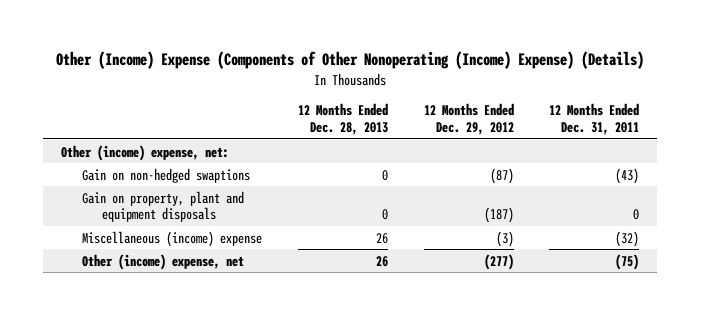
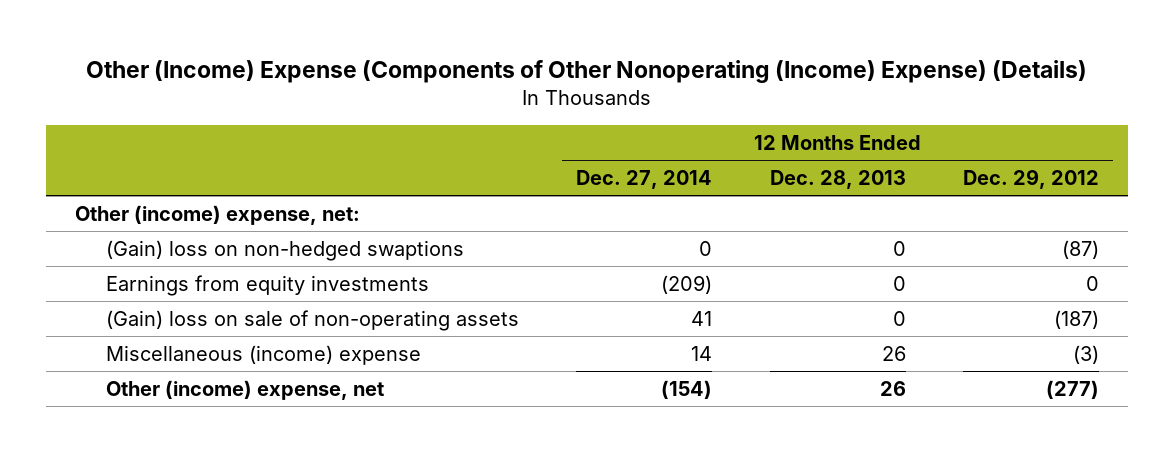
- | 12 Months Ended Dec. 28, 2013 | 12 Months Ended Dec. 29, 2012 | 12 Months Ended Dec. 31, 2011
+ | 12 Months Ended Dec. 27, 2014 | 12 Months Ended Dec. 28, 2013 | 12 Months Ended Dec. 29, 2012
- Gain on non-hedged swaptions | 0 | (87) | (43)
- Gain on property, plant and equipment disposals | 0 | (187) | 0
+ (Gain) loss on non-hedged swaptions | 0 | 0 | (87)
+ Earnings from equity investments | (209) | 0 | 0
+ (Gain) loss on sale of non-operating assets | 41 | 0 | (187)

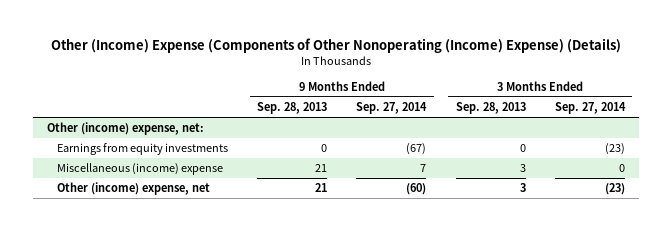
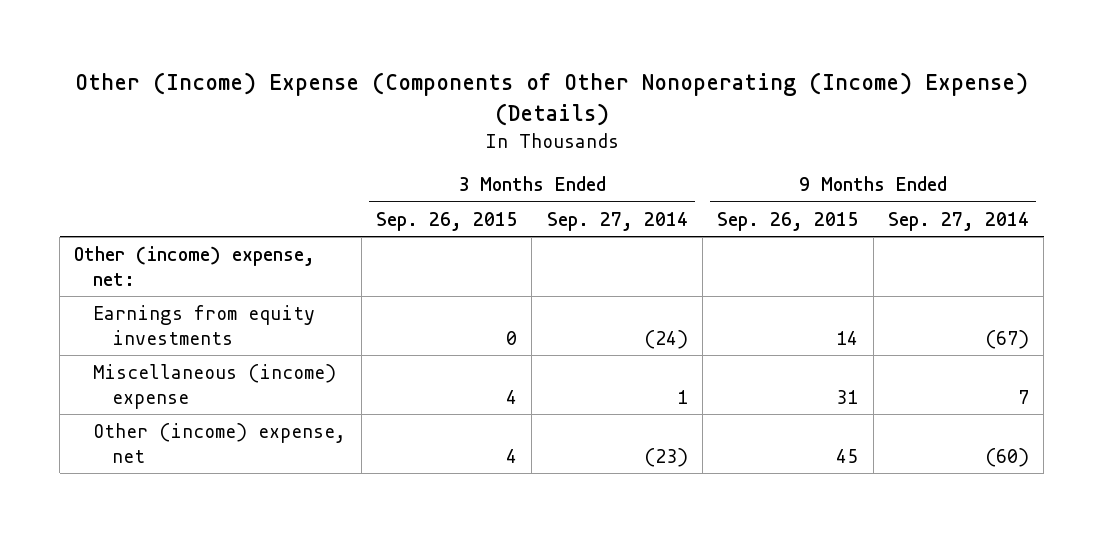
- | 9 Months Ended Sep. 28, 2013 | 9 Months Ended Sep. 27, 2014 | 3 Months Ended Sep. 28, 2013 | 3 Months Ended Sep. 27, 2014
+ | 3 Months Ended Sep. 26, 2015 | 3 Months Ended Sep. 27, 2014 | 9 Months Ended Sep. 26, 2015 | 9 Months Ended Sep. 27, 2014
- Earnings from equity investments | 0 | (67) | 0 | (23)
- Miscellaneous (income) expense | 21 | 7 | 3 | 0
+ Earnings from equity investments | 0 | (24) | 14 | (67)
+ Miscellaneous (income) expense | 4 | 1 | 31 | 7

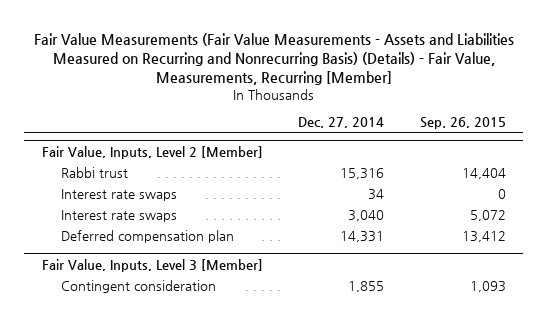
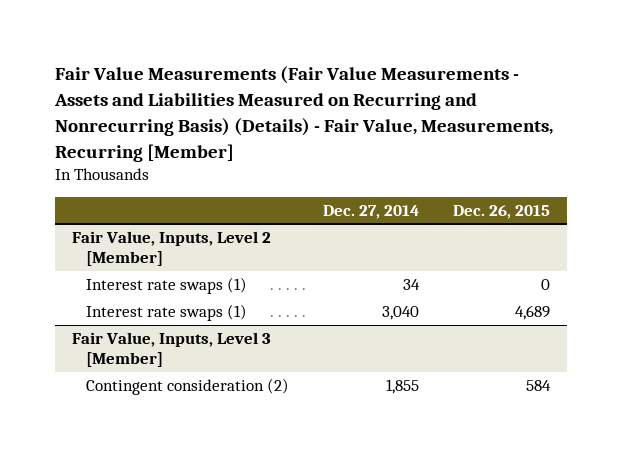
- | Dec. 27, 2014 | Sep. 26, 2015
+ | Dec. 27, 2014 | Dec. 26, 2015
@ Fair Value, Inputs, Level 2 [Member]
- Rabbi trust | 15,316 | 14,404
- Interest rate swaps | 34 | 0
- Interest rate swaps | 3,040 | 5,072
- Deferred compensation plan | 14,331 | 13,412
+ Interest rate swaps (1) | 34 | 0
+ Interest rate swaps (1) | 3,040 | 4,689
@ Fair Value, Inputs, Level 3 [Member]
- Contingent consideration | 1,855 | 1,093
+ Contingent consideration (2) | 1,855 | 584

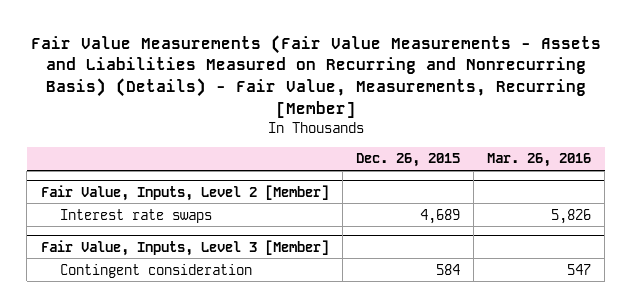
- | Dec. 27, 2014 | Dec. 26, 2015
+ | Dec. 26, 2015 | Mar. 26, 2016
@ Fair Value, Inputs, Level 2 [Member]
- Interest rate swaps (1) | 34 | 0
- Interest rate swaps (1) | 3,040 | 4,689
+ Interest rate swaps | 4,689 | 5,826
@ Fair Value, Inputs, Level 3 [Member]
- Contingent consideration (2) | 1,855 | 584
+ Contingent consideration | 584 | 547

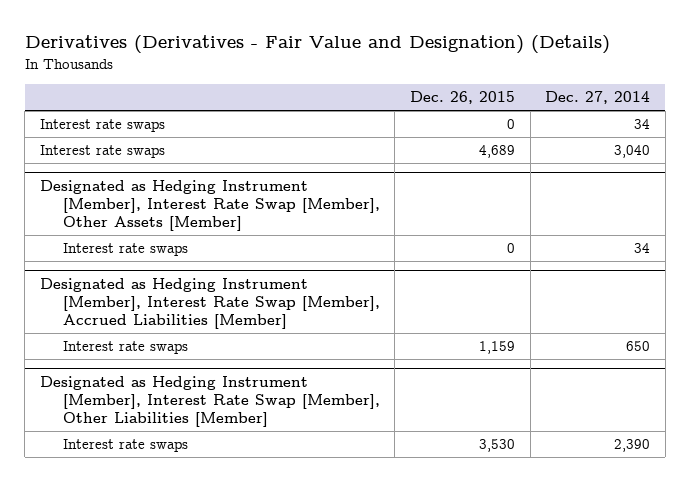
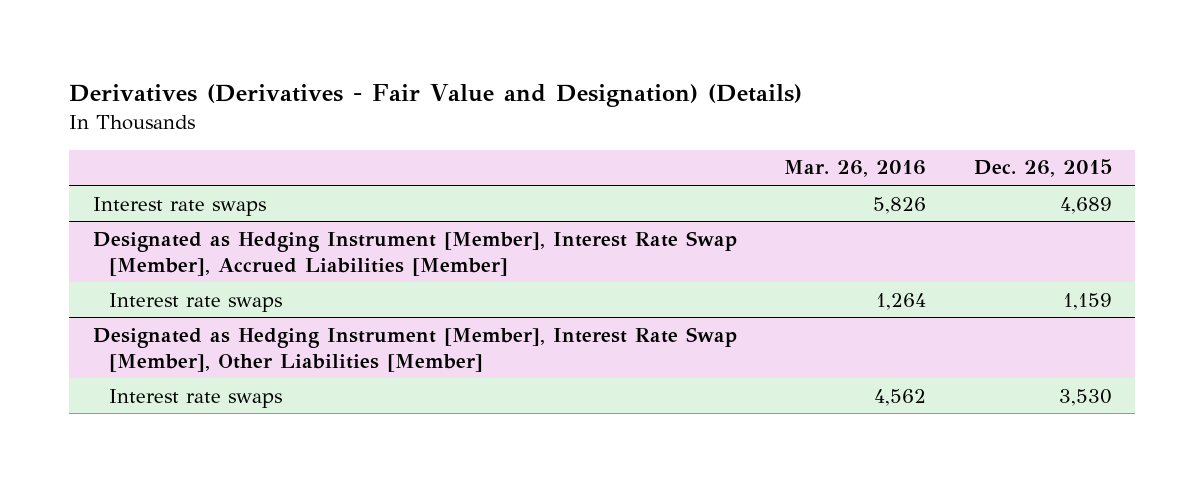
- | Dec. 26, 2015 | Dec. 27, 2014
+ | Mar. 26, 2016 | Dec. 26, 2015
- Interest rate swaps | 0 | 34
- Designated as Hedging Instrument [Member], Interest Rate Swap [Member], Other Assets [Member]
- Interest rate swaps | 0 | 34

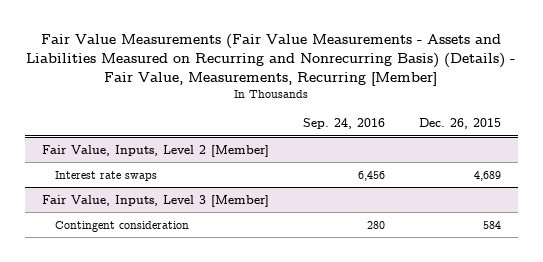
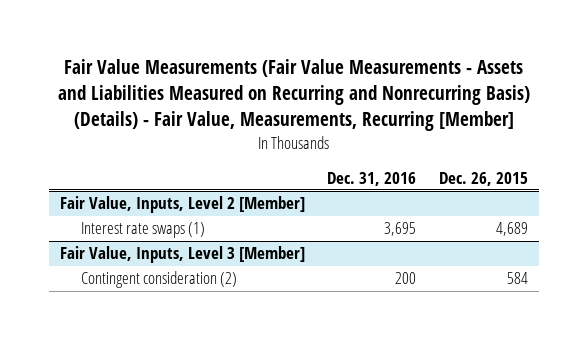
- | Sep. 24, 2016 | Dec. 26, 2015
+ | Dec. 31, 2016 | Dec. 26, 2015
@ Fair Value, Inputs, Level 2 [Member]
- Interest rate swaps | 6,456 | 4,689
+ Interest rate swaps (1) | 3,695 | 4,689
@ Fair Value, Inputs, Level 3 [Member]
- Contingent consideration | 280 | 584
+ Contingent consideration (2) | 200 | 584

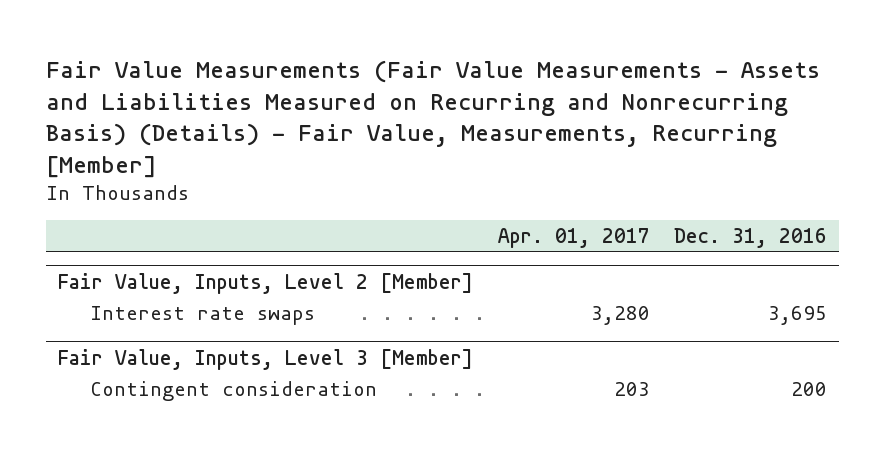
- | Dec. 31, 2016 | Dec. 26, 2015
+ | Apr. 01, 2017 | Dec. 31, 2016
@ Fair Value, Inputs, Level 2 [Member]
- Interest rate swaps (1) | 3,695 | 4,689
+ Interest rate swaps | 3,280 | 3,695
@ Fair Value, Inputs, Level 3 [Member]
- Contingent consideration (2) | 200 | 584
+ Contingent consideration | 203 | 200

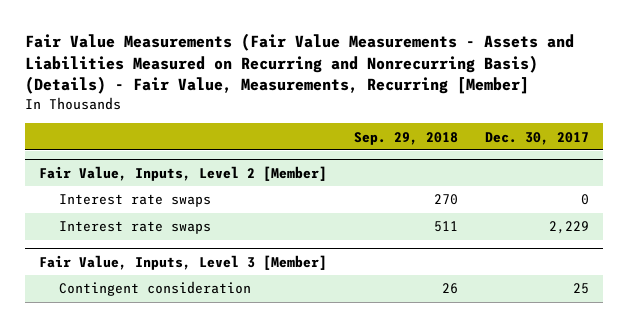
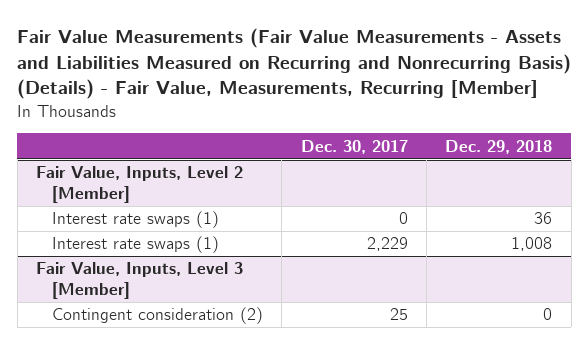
- | Sep. 29, 2018 | Dec. 30, 2017
+ | Dec. 30, 2017 | Dec. 29, 2018
@ Fair Value, Inputs, Level 2 [Member]
- Interest rate swaps | 270 | 0
- Interest rate swaps | 511 | 2,229
+ Interest rate swaps (1) | 0 | 36
+ Interest rate swaps (1) | 2,229 | 1,008
@ Fair Value, Inputs, Level 3 [Member]
- Contingent consideration | 26 | 25
+ Contingent consideration (2) | 25 | 0

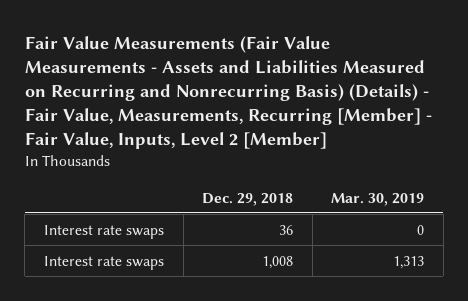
- Fair Value Measurements (Fair Value Measurements - Assets and Liabilities Measured on Recurring and Nonrecurring Basis) (Details) - Fair Value, Measurements, Recurring [Member]
+ Fair Value Measurements (Fair Value Measurements - Assets and Liabilities Measured on Recurring and Nonrecurring Basis) (Details) - Fair Value, Measurements, Recurring [Member] - Fair Value, Inputs, Level 2 [Member]
- | Dec. 30, 2017 | Dec. 29, 2018
+ | Dec. 29, 2018 | Mar. 30, 2019
- Fair Value, Inputs, Level 2 [Member]
- Interest rate swaps (1) | 0 | 36
- Interest rate swaps (1) | 2,229 | 1,008
- Fair Value, Inputs, Level 3 [Member]
- Contingent consideration (2) | 25 | 0
+ Interest rate swaps | 36 | 0
+ Interest rate swaps | 1,008 | 1,313

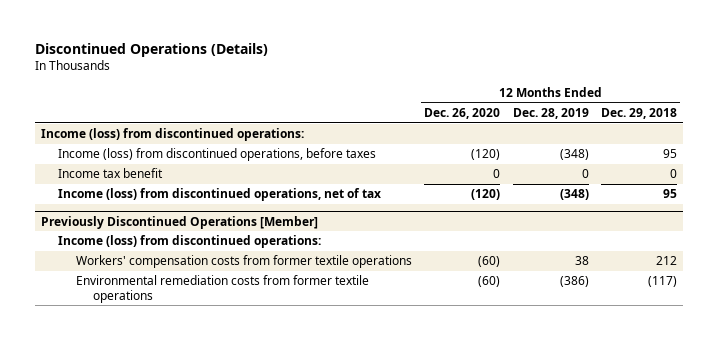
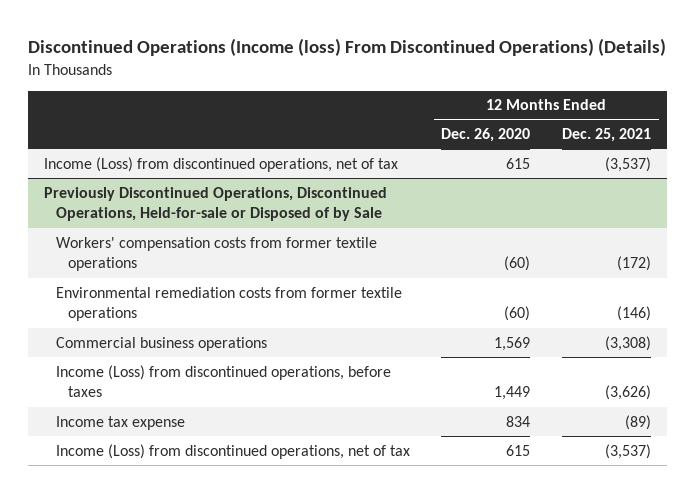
- Discontinued Operations (Details)
+ Discontinued Operations (Income (loss) From Discontinued Operations) (Details)
- | 12 Months Ended Dec. 26, 2020 | 12 Months Ended Dec. 28, 2019 | 12 Months Ended Dec. 29, 2018
+ | 12 Months Ended Dec. 26, 2020 | 12 Months Ended Dec. 25, 2021
- Income (loss) from discontinued operations:
- Income (loss) from discontinued operations, before taxes | (120) | (348) | 95
- Income tax benefit | 0 | 0 | 0
- Income (loss) from discontinued operations, net of tax | (120) | (348) | 95
- Previously Discontinued Operations [Member]
- Income (loss) from discontinued operations:
+ Income (Loss) from discontinued operations, net of tax | 615 | (3,537)
+ Previously Discontinued Operations, Discontinued Operations, Held-for-sale or Disposed of by Sale
+ Commercial business operations | 1,569 | (3,308)
+ Income (Loss) from discontinued operations, before taxes | 1,449 | (3,626)
+ Income tax expense | 834 | (89)
+ Income (Loss) from discontinued operations, net of tax | 615 | (3,537)

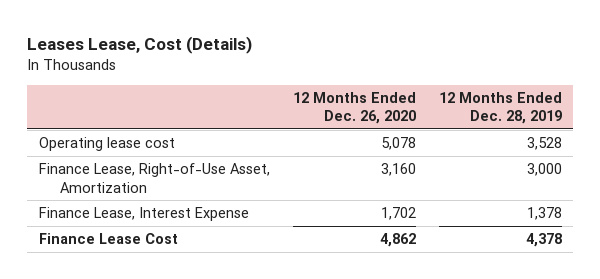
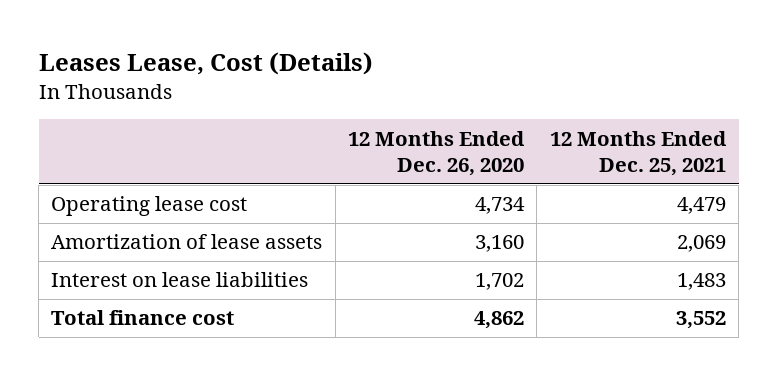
- | 12 Months Ended Dec. 26, 2020 | 12 Months Ended Dec. 28, 2019
+ | 12 Months Ended Dec. 26, 2020 | 12 Months Ended Dec. 25, 2021
- Operating lease cost | 5,078 | 3,528
- Finance Lease, Right-of-Use Asset, Amortization | 3,160 | 3,000
- Finance Lease, Interest Expense | 1,702 | 1,378
- Finance Lease Cost | 4,862 | 4,378
+ Operating lease cost | 4,734 | 4,479
+ Amortization of lease assets | 3,160 | 2,069
+ Interest on lease liabilities | 1,702 | 1,483
+ Total finance cost | 4,862 | 3,552

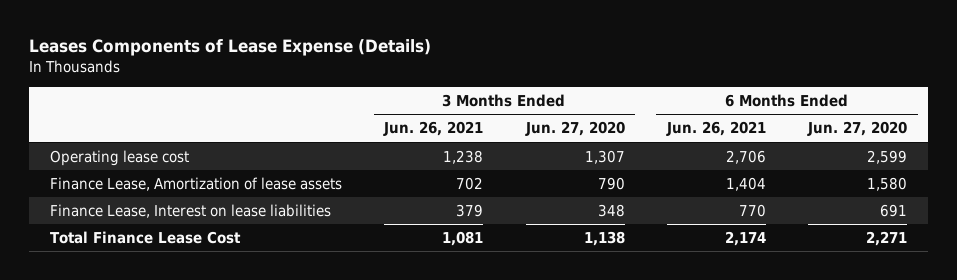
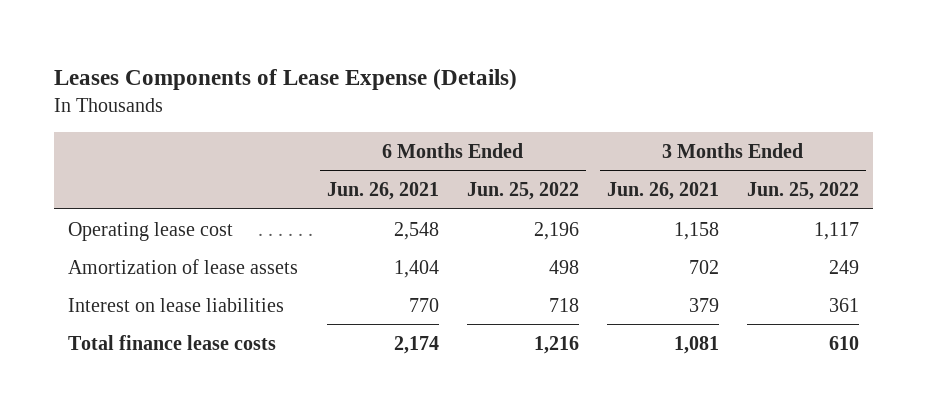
- | 3 Months Ended Jun. 26, 2021 | 3 Months Ended Jun. 27, 2020 | 6 Months Ended Jun. 26, 2021 | 6 Months Ended Jun. 27, 2020
+ | 6 Months Ended Jun. 26, 2021 | 6 Months Ended Jun. 25, 2022 | 3 Months Ended Jun. 26, 2021 | 3 Months Ended Jun. 25, 2022
- Operating lease cost | 1,238 | 1,307 | 2,706 | 2,599
- Finance Lease, Amortization of lease assets | 702 | 790 | 1,404 | 1,580
- Finance Lease, Interest on lease liabilities | 379 | 348 | 770 | 691
- Total Finance Lease Cost | 1,081 | 1,138 | 2,174 | 2,271
+ Operating lease cost | 2,548 | 2,196 | 1,158 | 1,117
+ Amortization of lease assets | 1,404 | 498 | 702 | 249
+ Interest on lease liabilities | 770 | 718 | 379 | 361
+ Total finance lease costs | 2,174 | 1,216 | 1,081 | 610

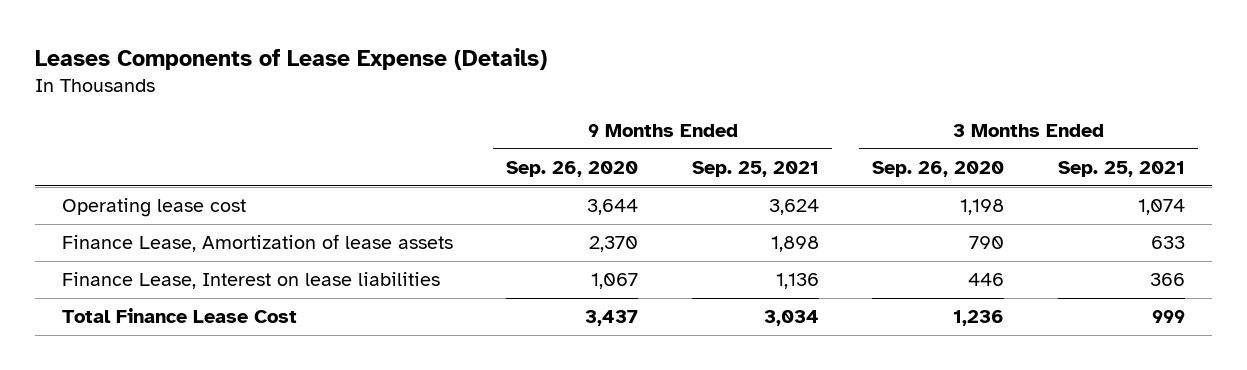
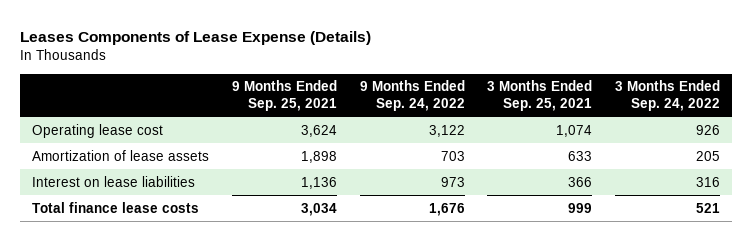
- | 9 Months Ended Sep. 26, 2020 | 9 Months Ended Sep. 25, 2021 | 3 Months Ended Sep. 26, 2020 | 3 Months Ended Sep. 25, 2021
+ | 9 Months Ended Sep. 25, 2021 | 9 Months Ended Sep. 24, 2022 | 3 Months Ended Sep. 25, 2021 | 3 Months Ended Sep. 24, 2022
- Finance Lease, Amortization of lease assets | 2,370 | 1,898 | 790 | 633
- Finance Lease, Interest on lease liabilities | 1,067 | 1,136 | 446 | 366
- Total Finance Lease Cost | 3,437 | 3,034 | 1,236 | 999
+ Amortization of lease assets | 1,898 | 703 | 633 | 205
+ Interest on lease liabilities | 1,136 | 973 | 366 | 316
+ Total finance lease costs | 3,034 | 1,676 | 999 | 521

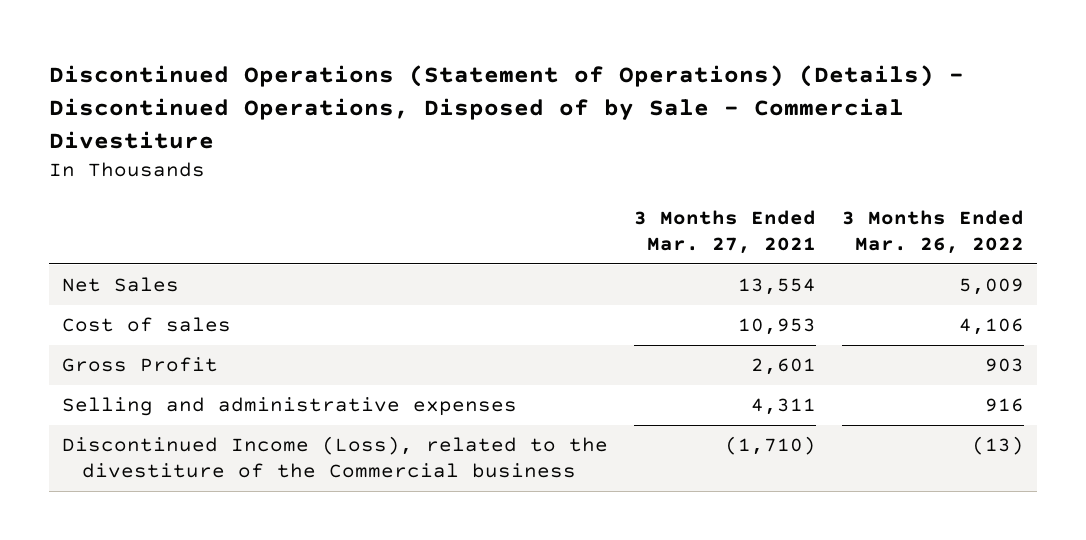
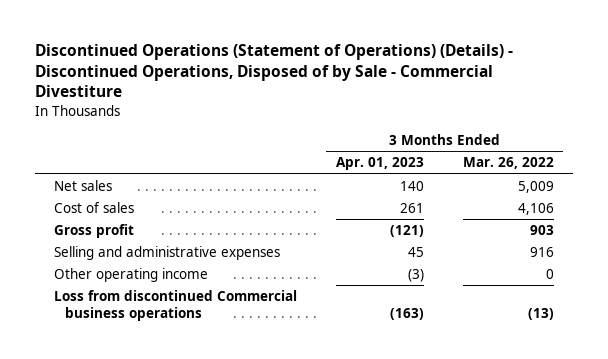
- | 3 Months Ended Mar. 27, 2021 | 3 Months Ended Mar. 26, 2022
+ | 3 Months Ended Apr. 01, 2023 | 3 Months Ended Mar. 26, 2022
- Net Sales | 13,554 | 5,009
+ Net sales | 140 | 5,009
- Gross Profit | 2,601 | 903
+ Gross profit | (121) | 903
- Discontinued Income (Loss), related to the divestiture of the Commercial business | (1,710) | (13)
+ Other operating income | (3) | 0
+ Loss from discontinued Commercial business operations | (163) | (13)

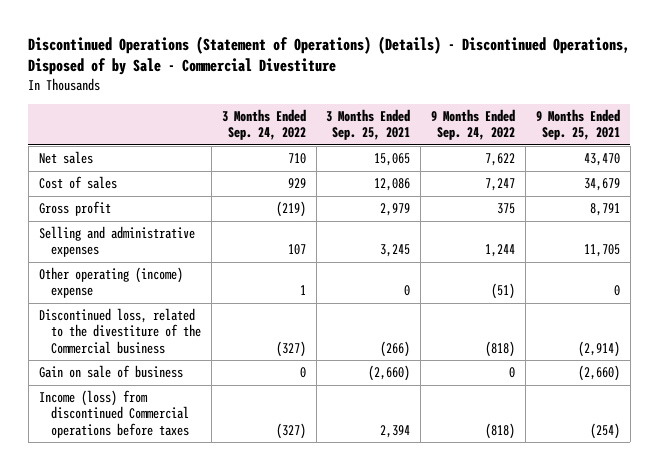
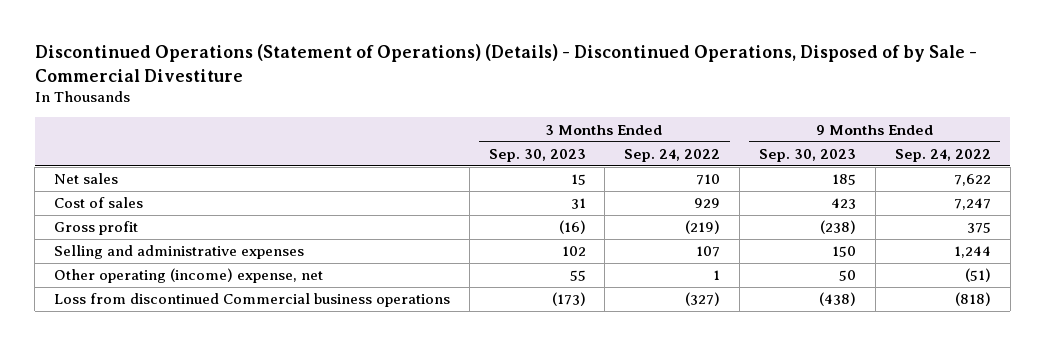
- | 3 Months Ended Sep. 24, 2022 | 3 Months Ended Sep. 25, 2021 | 9 Months Ended Sep. 24, 2022 | 9 Months Ended Sep. 25, 2021
+ | 3 Months Ended Sep. 30, 2023 | 3 Months Ended Sep. 24, 2022 | 9 Months Ended Sep. 30, 2023 | 9 Months Ended Sep. 24, 2022
- Other operating (income) expense | 1 | 0 | (51) | 0
- Discontinued loss, related to the divestiture of the Commercial business | (327) | (266) | (818) | (2,914)
- Gain on sale of business | 0 | (2,660) | 0 | (2,660)
- Income (loss) from discontinued Commercial operations before taxes | (327) | 2,394 | (818) | (254)
+ Other operating (income) expense, net | 55 | 1 | 50 | (51)
+ Loss from discontinued Commercial business operations | (173) | (327) | (438) | (818)

